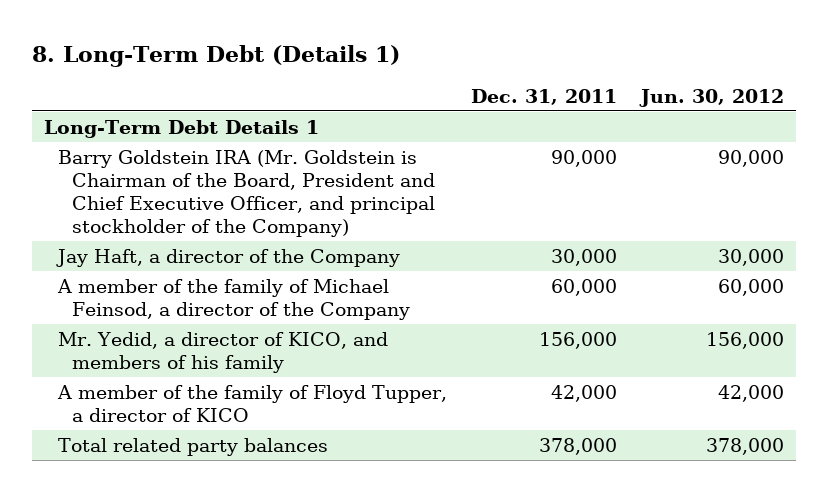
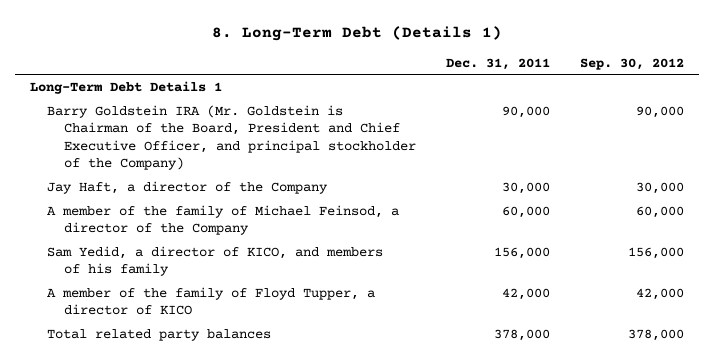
- | Dec. 31, 2011 | Jun. 30, 2012
+ | Dec. 31, 2011 | Sep. 30, 2012
- Mr. Yedid, a director of KICO, and members of his family | 156,000 | 156,000
+ Sam Yedid, a director of KICO, and members of his family | 156,000 | 156,000

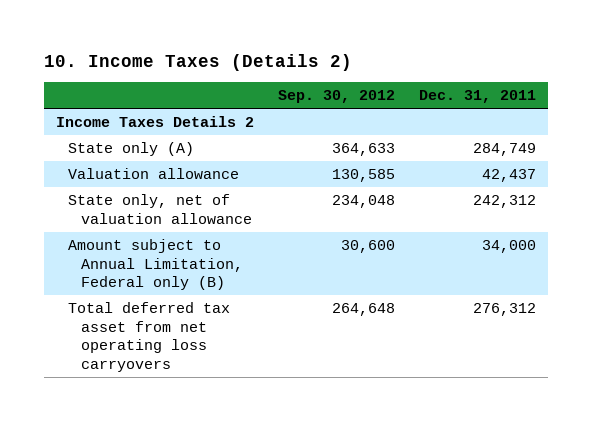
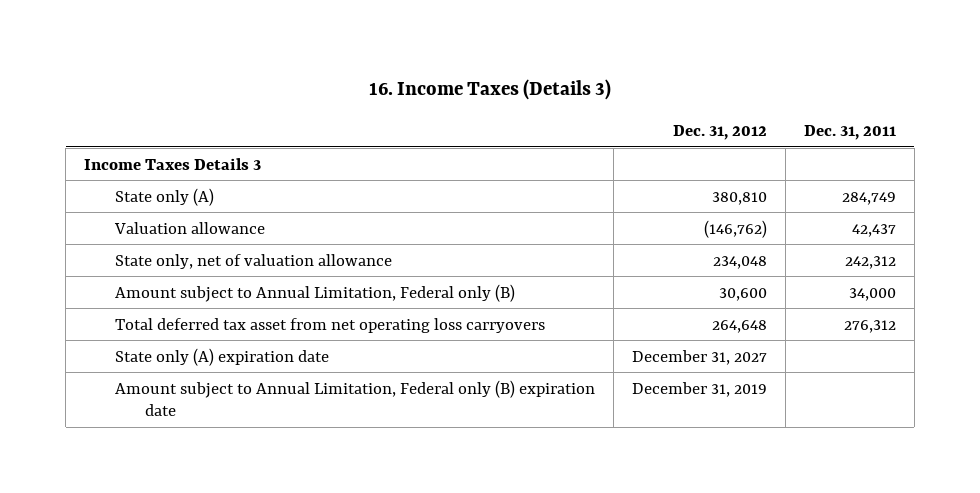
- 10. Income Taxes (Details 2)
+ 16. Income Taxes (Details 3)
- | Sep. 30, 2012 | Dec. 31, 2011
+ | Dec. 31, 2012 | Dec. 31, 2011
- Income Taxes Details 2
+ Income Taxes Details 3
+ State only (A) expiration date | December 31, 2027 |
+ Amount subject to Annual Limitation, Federal only (B) expiration date | December 31, 2019 |

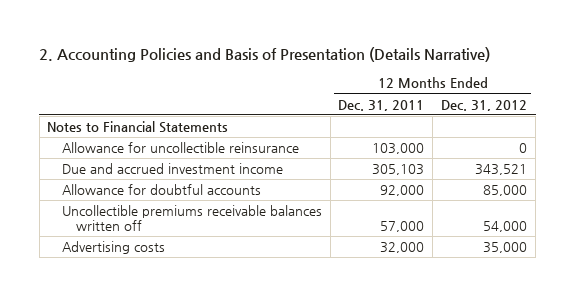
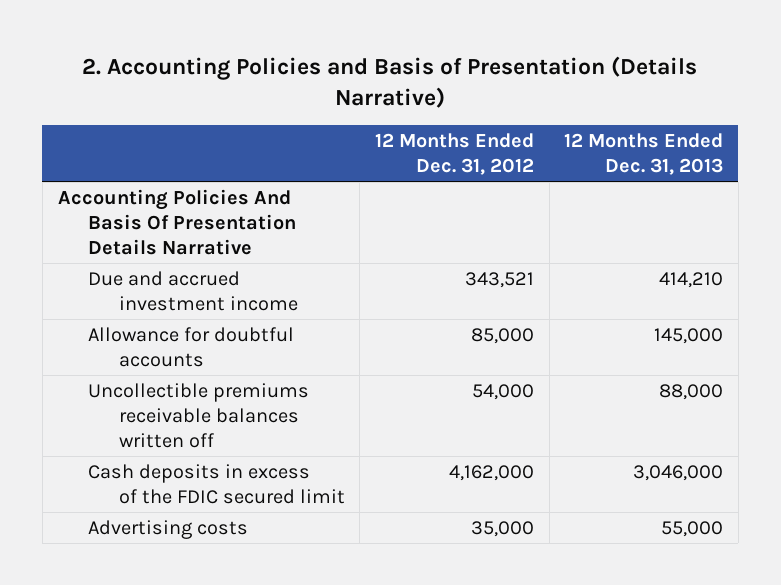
- | 12 Months Ended Dec. 31, 2011 | 12 Months Ended Dec. 31, 2012
+ | 12 Months Ended Dec. 31, 2012 | 12 Months Ended Dec. 31, 2013
- Notes to Financial Statements
- Allowance for uncollectible reinsurance | 103,000 | 0
+ Accounting Policies And Basis Of Presentation Details Narrative
+ Cash deposits in excess of the FDIC secured limit | 4,162,000 | 3,046,000

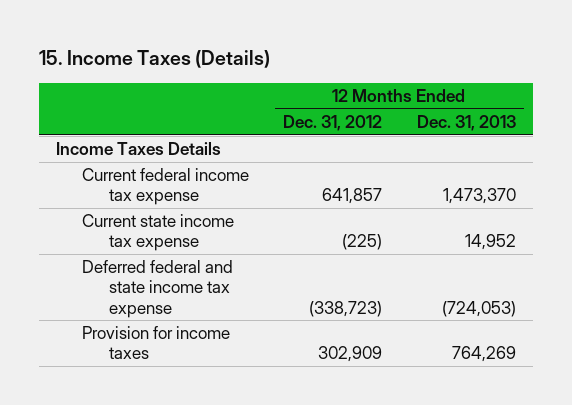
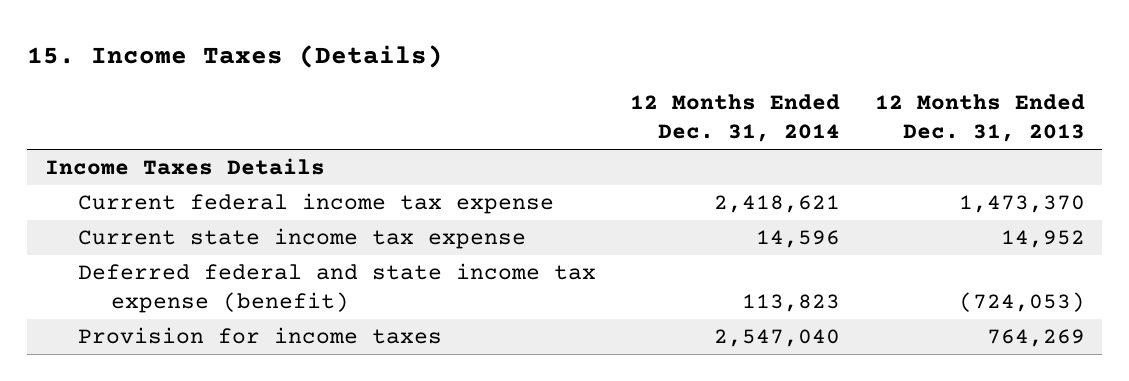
- | 12 Months Ended Dec. 31, 2012 | 12 Months Ended Dec. 31, 2013
+ | 12 Months Ended Dec. 31, 2014 | 12 Months Ended Dec. 31, 2013
- Deferred federal and state income tax expense | (338,723) | (724,053)
+ Deferred federal and state income tax expense (benefit) | 113,823 | (724,053)

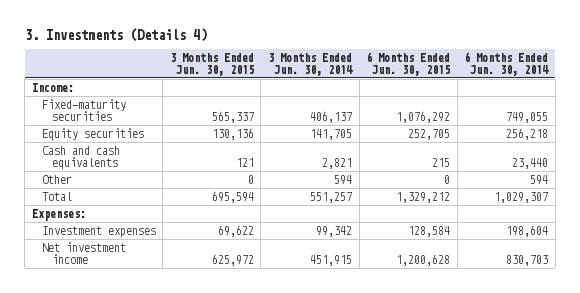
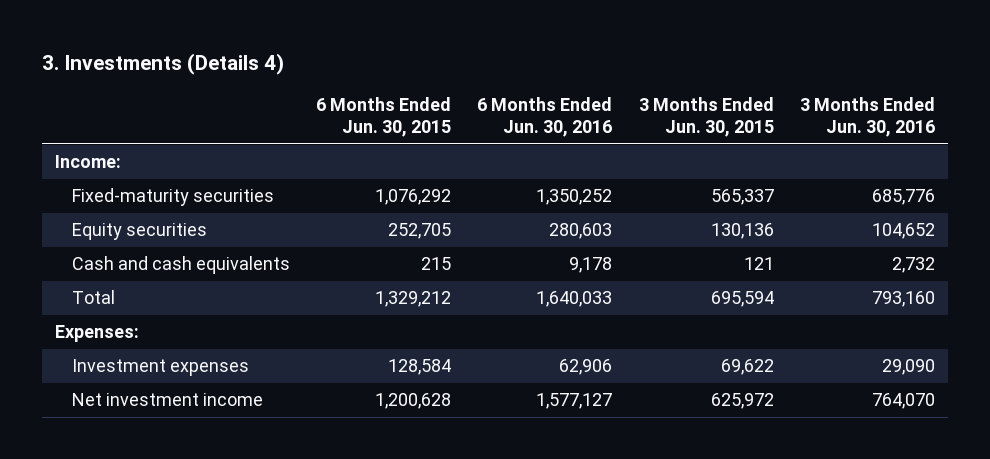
- | 3 Months Ended Jun. 30, 2015 | 3 Months Ended Jun. 30, 2014 | 6 Months Ended Jun. 30, 2015 | 6 Months Ended Jun. 30, 2014
+ | 6 Months Ended Jun. 30, 2015 | 6 Months Ended Jun. 30, 2016 | 3 Months Ended Jun. 30, 2015 | 3 Months Ended Jun. 30, 2016
- Other | 0 | 594 | 0 | 594

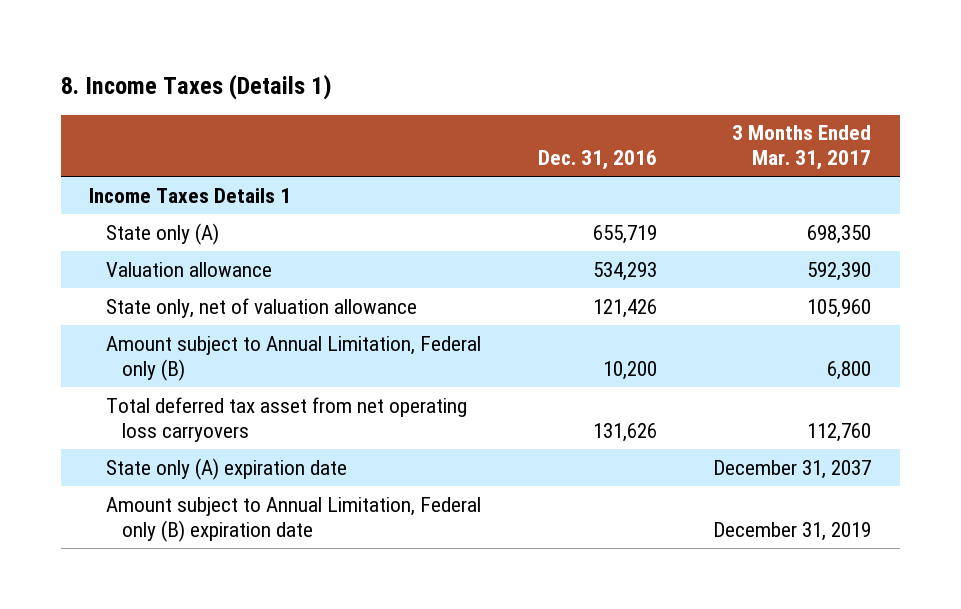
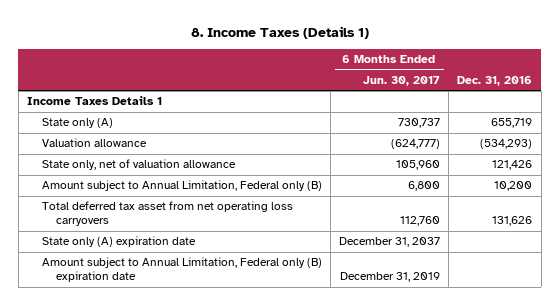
- | Dec. 31, 2016 | 3 Months Ended Mar. 31, 2017
+ | 6 Months Ended Jun. 30, 2017 | Dec. 31, 2016
- Valuation allowance | 534,293 | 592,390
+ Valuation allowance | (624,777) | (534,293)

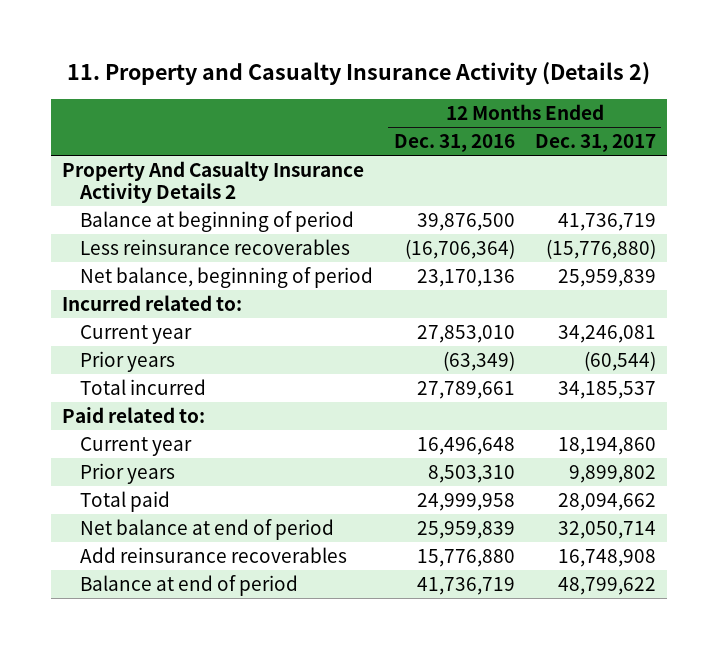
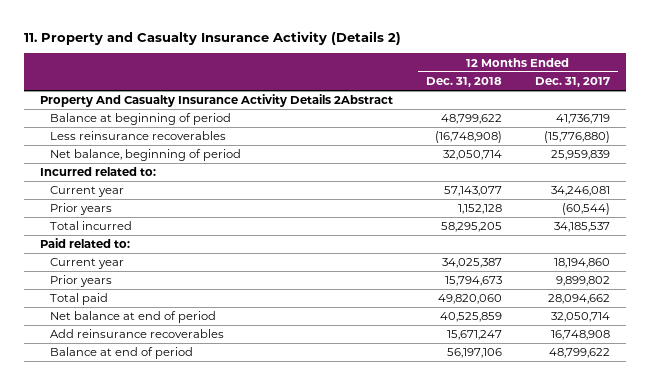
- | 12 Months Ended Dec. 31, 2016 | 12 Months Ended Dec. 31, 2017
+ | 12 Months Ended Dec. 31, 2018 | 12 Months Ended Dec. 31, 2017
- Property And Casualty Insurance Activity Details 2
+ Property And Casualty Insurance Activity Details 2Abstract

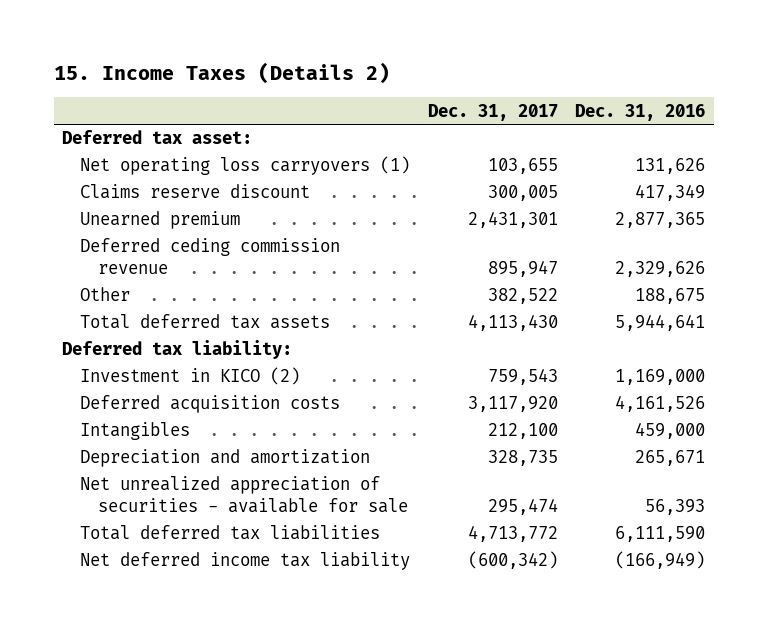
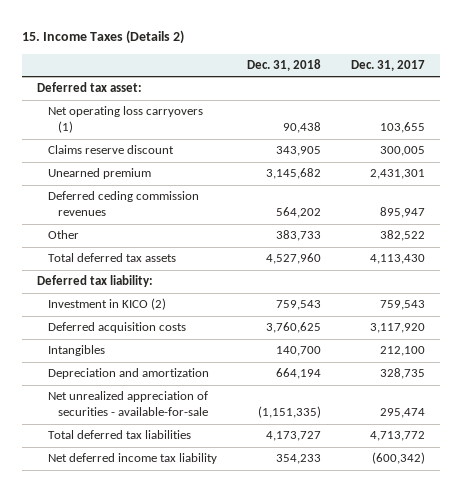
- | Dec. 31, 2017 | Dec. 31, 2016
+ | Dec. 31, 2018 | Dec. 31, 2017
- Deferred ceding commission revenue | 895,947 | 2,329,626
+ Deferred ceding commission revenues | 564,202 | 895,947
- Net unrealized appreciation of securities - available for sale | 295,474 | 56,393
+ Net unrealized appreciation of securities - available-for-sale | (1,151,335) | 295,474

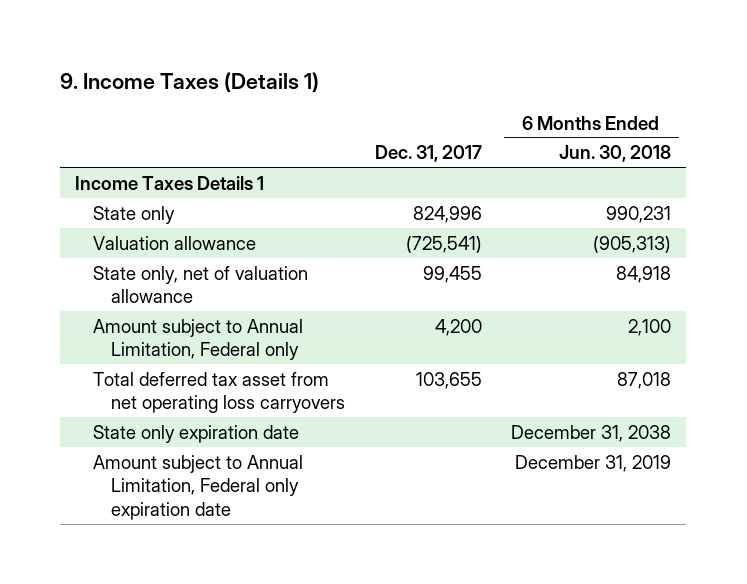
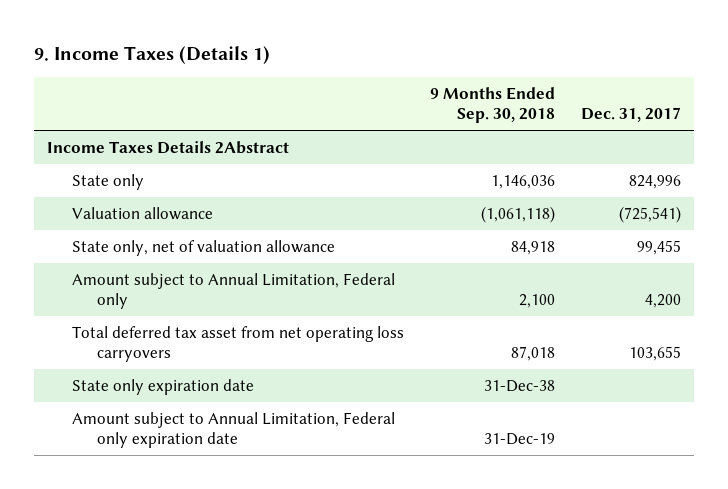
- | Dec. 31, 2017 | 6 Months Ended Jun. 30, 2018
+ | 9 Months Ended Sep. 30, 2018 | Dec. 31, 2017
- Income Taxes Details 1
+ Income Taxes Details 2Abstract

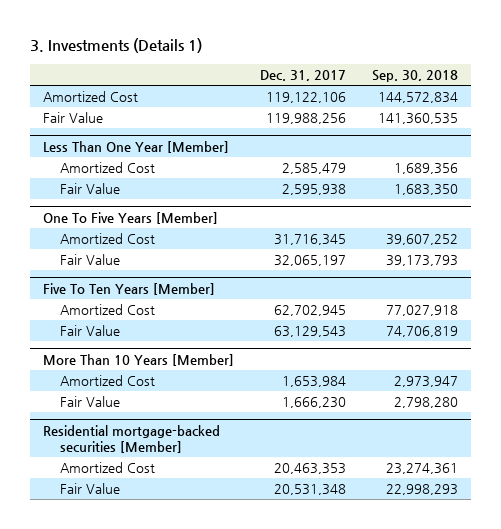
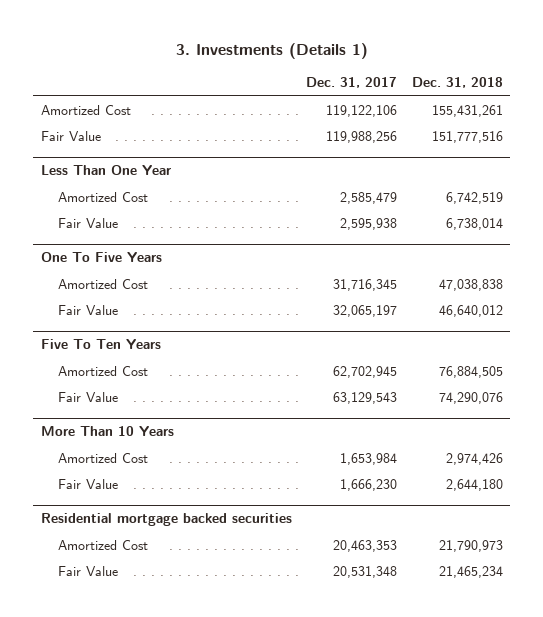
- | Dec. 31, 2017 | Sep. 30, 2018
+ | Dec. 31, 2017 | Dec. 31, 2018
- Less Than One Year [Member]
+ Less Than One Year
- One To Five Years [Member]
+ One To Five Years
- Five To Ten Years [Member]
+ Five To Ten Years
- More Than 10 Years [Member]
+ More Than 10 Years
- Residential mortgage-backed securities [Member]
+ Residential mortgage backed securities

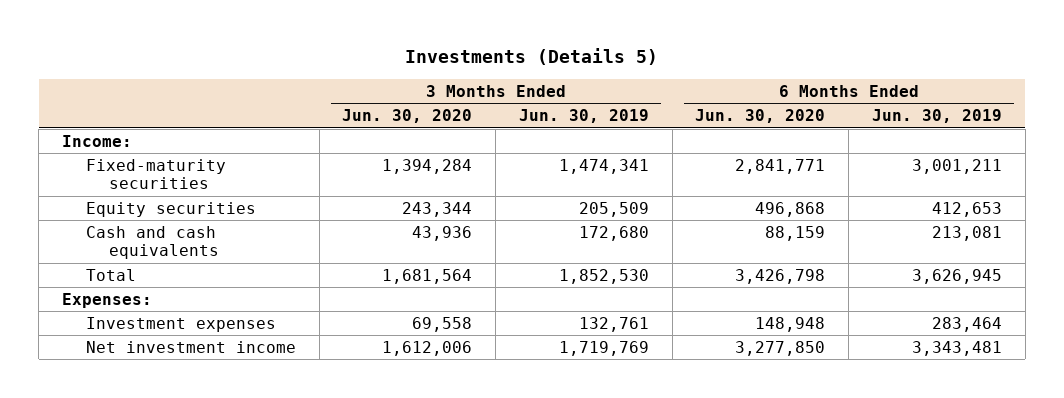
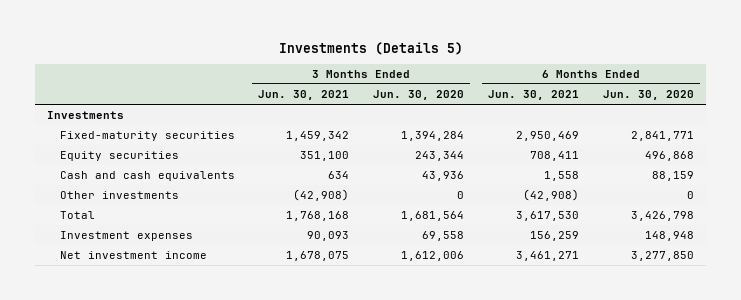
- | 3 Months Ended Jun. 30, 2020 | 3 Months Ended Jun. 30, 2019 | 6 Months Ended Jun. 30, 2020 | 6 Months Ended Jun. 30, 2019
+ | 3 Months Ended Jun. 30, 2021 | 3 Months Ended Jun. 30, 2020 | 6 Months Ended Jun. 30, 2021 | 6 Months Ended Jun. 30, 2020
- Income:
+ Investments
+ Other investments | (42,908) | 0 | (42,908) | 0
- Expenses:

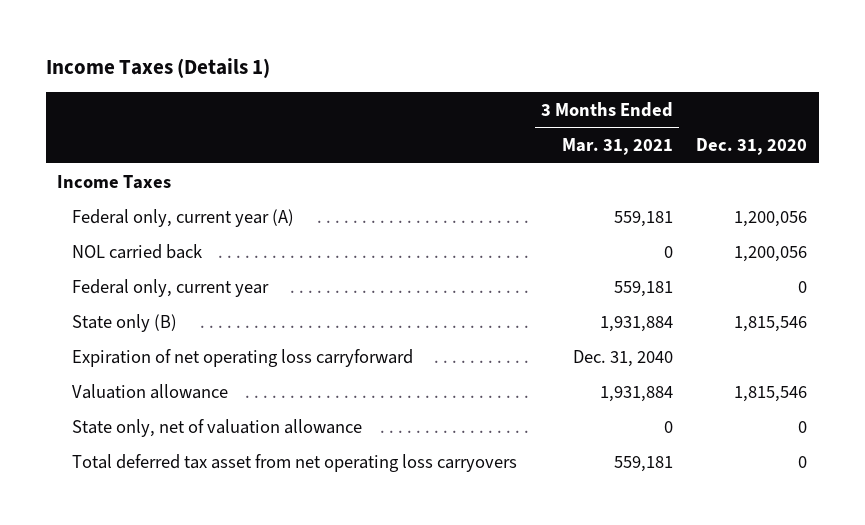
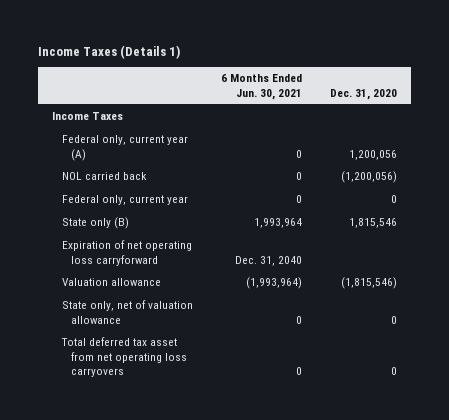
- | 3 Months Ended Mar. 31, 2021 | Dec. 31, 2020
+ | 6 Months Ended Jun. 30, 2021 | Dec. 31, 2020
- NOL carried back | 0 | 1,200,056
+ NOL carried back | 0 | (1,200,056)
- Valuation allowance | 1,931,884 | 1,815,546
+ Valuation allowance | (1,993,964) | (1,815,546)

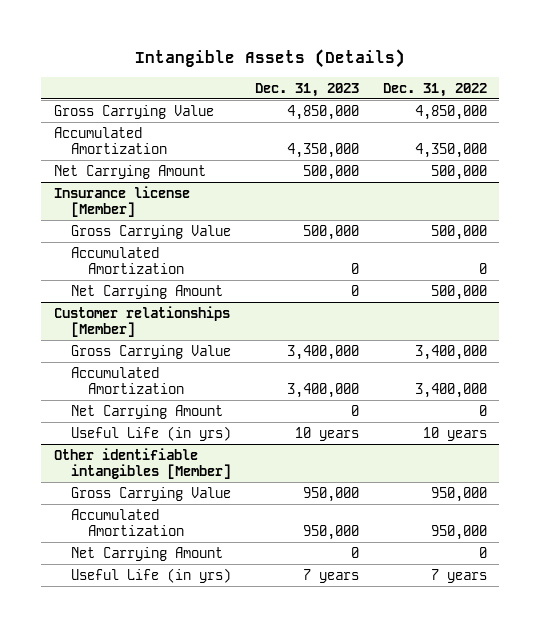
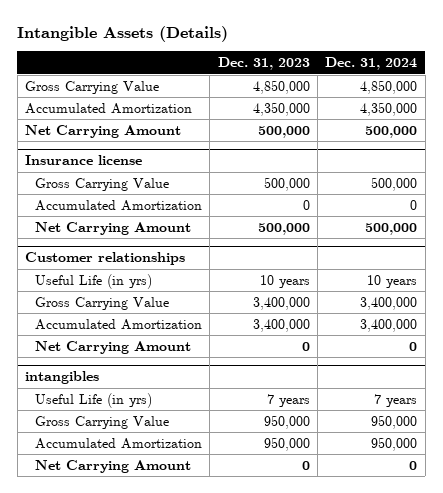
- | Dec. 31, 2023 | Dec. 31, 2022
+ | Dec. 31, 2023 | Dec. 31, 2024
- Insurance license [Member]
+ Insurance license
- Net Carrying Amount | 0 | 500,000
- Customer relationships [Member]
+ Net Carrying Amount | 500,000 | 500,000
+ Customer relationships
+ Useful Life (in yrs) | 10 years | 10 years
- Useful Life (in yrs) | 10 years | 10 years
- Other identifiable intangibles [Member]
+ intangibles
+ Useful Life (in yrs) | 7 years | 7 years
- Useful Life (in yrs) | 7 years | 7 years

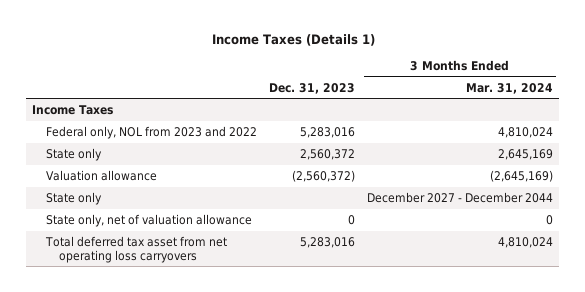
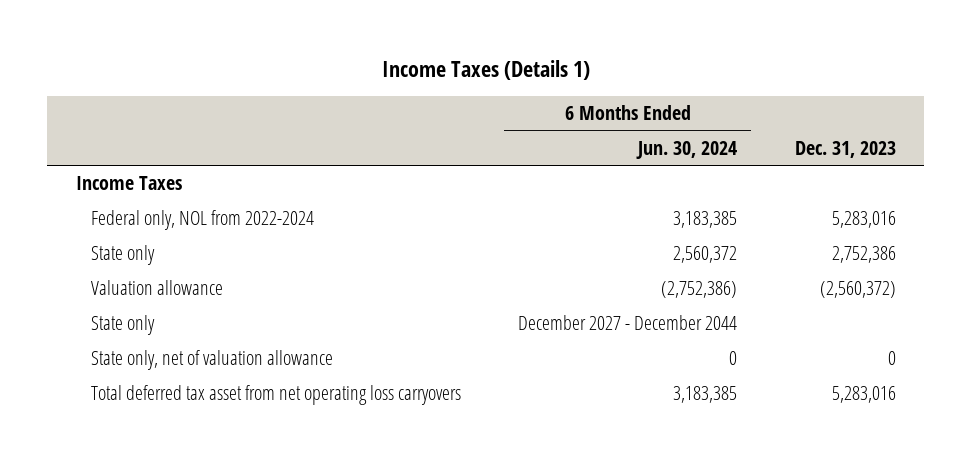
- | Dec. 31, 2023 | 3 Months Ended Mar. 31, 2024
+ | 6 Months Ended Jun. 30, 2024 | Dec. 31, 2023
- Federal only, NOL from 2023 and 2022 | 5,283,016 | 4,810,024
- State only | 2,560,372 | 2,645,169
+ Federal only, NOL from 2022-2024 | 3,183,385 | 5,283,016
+ State only | 2,560,372 | 2,752,386

